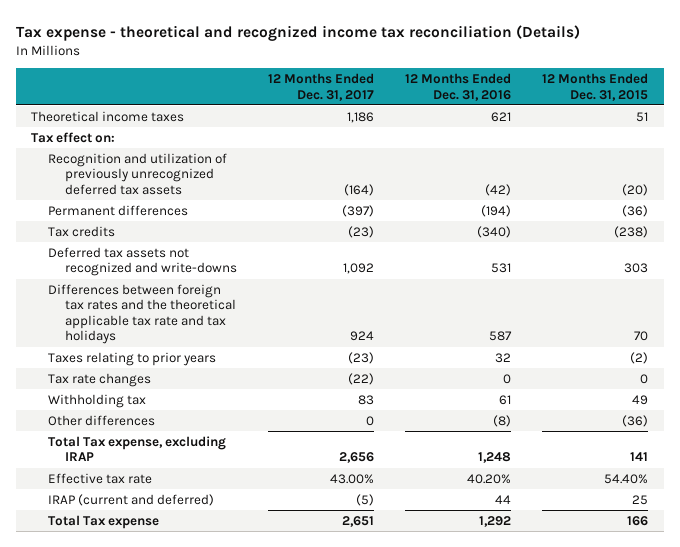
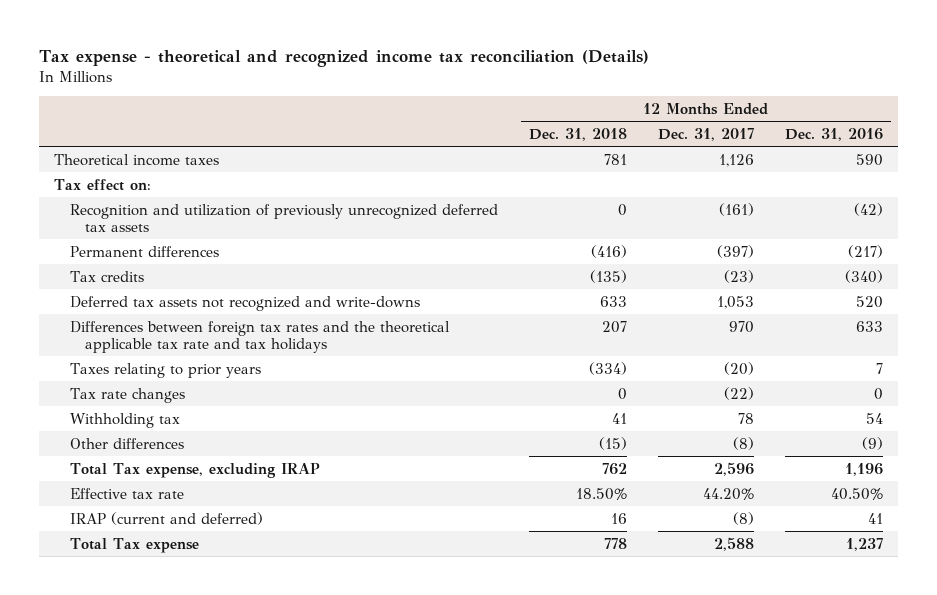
- | 12 Months Ended Dec. 31, 2017 | 12 Months Ended Dec. 31, 2016 | 12 Months Ended Dec. 31, 2015
+ | 12 Months Ended Dec. 31, 2018 | 12 Months Ended Dec. 31, 2017 | 12 Months Ended Dec. 31, 2016
- Theoretical income taxes | 1,186 | 621 | 51
+ Theoretical income taxes | 781 | 1,126 | 590
- Recognition and utilization of previously unrecognized deferred tax assets | (164) | (42) | (20)
- Permanent differences | (397) | (194) | (36)
+ Recognition and utilization of previously unrecognized deferred tax assets | 0 | (161) | (42)
+ Permanent differences | (416) | (397) | (217)
- Deferred tax assets not recognized and write-downs | 1,092 | 531 | 303
- Differences between foreign tax rates and the theoretical applicable tax rate and tax holidays | 924 | 587 | 70
- Taxes relating to prior years | (23) | 32 | (2)
+ Deferred tax assets not recognized and write-downs | 633 | 1,053 | 520
+ Differences between foreign tax rates and the theoretical applicable tax rate and tax holidays | 207 | 970 | 633
+ Taxes relating to prior years | (334) | (20) | 7
- Withholding tax | 83 | 61 | 49
- Other differences | 0 | (8) | (36)
- Total Tax expense, excluding IRAP | 2,656 | 1,248 | 141
- Effective tax rate | 43.00% | 40.20% | 54.40%
- IRAP (current and deferred) | (5) | 44 | 25
- Total Tax expense | 2,651 | 1,292 | 166
+ Withholding tax | 41 | 78 | 54
+ Other differences | (15) | (8) | (9)
+ Total Tax expense, excluding IRAP | 762 | 2,596 | 1,196
+ Effective tax rate | 18.50% | 44.20% | 40.50%
+ IRAP (current and deferred) | 16 | (8) | 41
+ Total Tax expense | 778 | 2,588 | 1,237

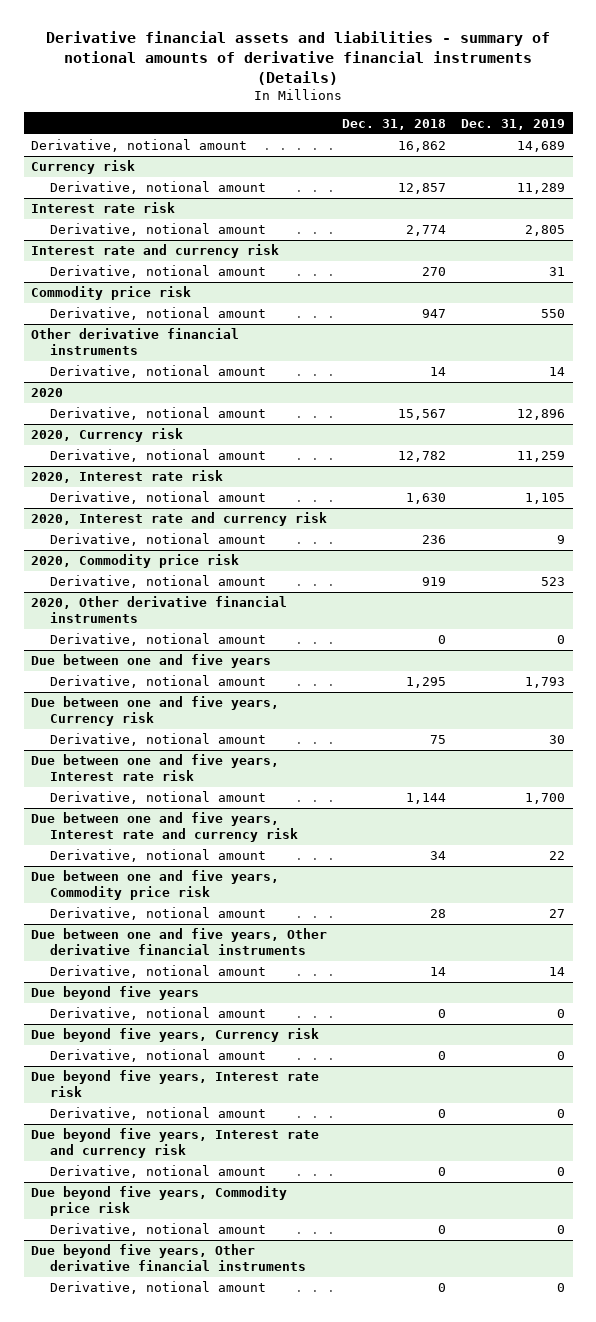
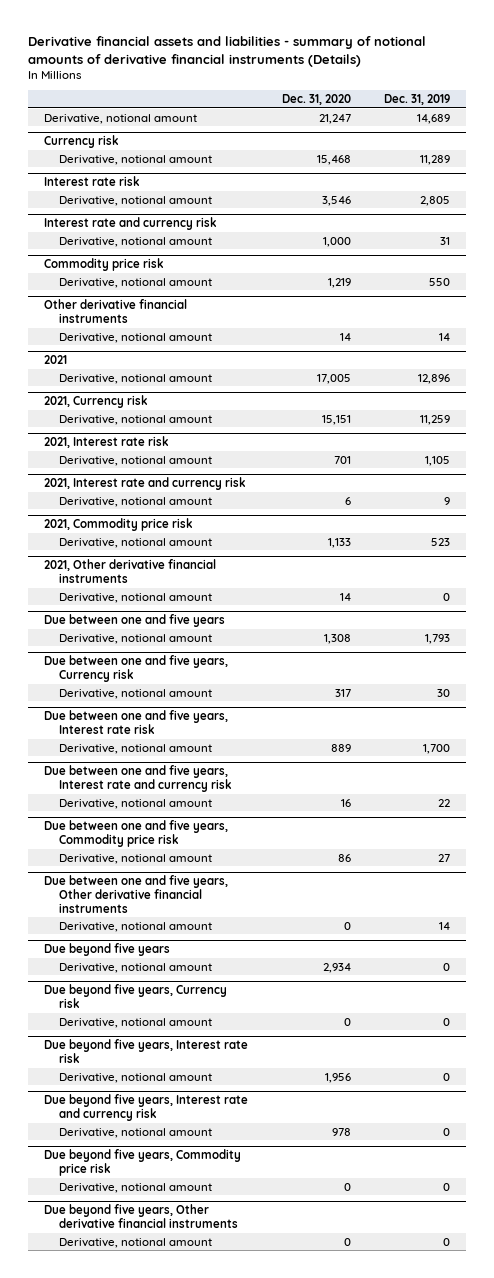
- | Dec. 31, 2018 | Dec. 31, 2019
+ | Dec. 31, 2020 | Dec. 31, 2019
- 2020
+ 2021
- 2020, Currency risk
+ 2021, Currency risk
- 2020, Interest rate risk
+ 2021, Interest rate risk
- 2020, Interest rate and currency risk
+ 2021, Interest rate and currency risk
- 2020, Commodity price risk
+ 2021, Commodity price risk
- 2020, Other derivative financial instruments
+ 2021, Other derivative financial instruments

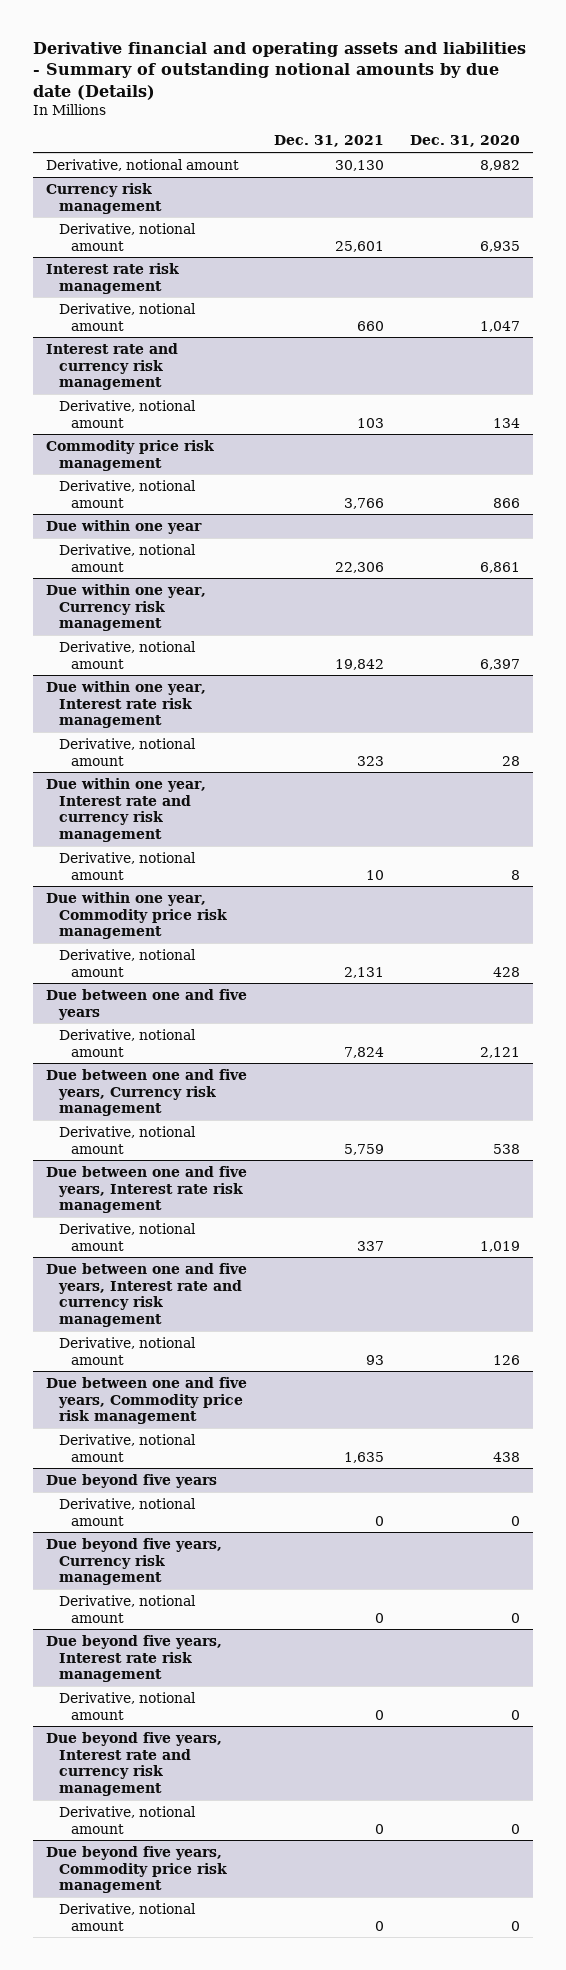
- Derivative financial assets and liabilities - summary of notional amounts of derivative financial instruments (Details)
+ Derivative financial and operating assets and liabilities - Summary of outstanding notional amounts by due date (Details)
- | Dec. 31, 2020 | Dec. 31, 2019
+ | Dec. 31, 2021 | Dec. 31, 2020
- Derivative, notional amount | 21,247 | 14,689
- Currency risk
- Derivative, notional amount | 15,468 | 11,289
- Interest rate risk
- Derivative, notional amount | 3,546 | 2,805
- Interest rate and currency risk
- Derivative, notional amount | 1,000 | 31
- Commodity price risk
- Derivative, notional amount | 1,219 | 550
- Other derivative financial instruments
- Derivative, notional amount | 14 | 14
- 2021
- Derivative, notional amount | 17,005 | 12,896
- 2021, Currency risk
- Derivative, notional amount | 15,151 | 11,259
- 2021, Interest rate risk
- Derivative, notional amount | 701 | 1,105
- 2021, Interest rate and currency risk
- Derivative, notional amount | 6 | 9
- 2021, Commodity price risk
- Derivative, notional amount | 1,133 | 523
- 2021, Other derivative financial instruments
- Derivative, notional amount | 14 | 0
+ Derivative, notional amount | 30,130 | 8,982
+ Currency risk management
+ Derivative, notional amount | 25,601 | 6,935
+ Interest rate risk management
+ Derivative, notional amount | 660 | 1,047
+ Interest rate and currency risk management
+ Derivative, notional amount | 103 | 134
+ Commodity price risk management
+ Derivative, notional amount | 3,766 | 866
+ Due within one year
+ Derivative, notional amount | 22,306 | 6,861
+ Due within one year, Currency risk management
+ Derivative, notional amount | 19,842 | 6,397
+ Due within one year, Interest rate risk management
+ Derivative, notional amount | 323 | 28
+ Due within one year, Interest rate and currency risk management
+ Derivative, notional amount | 10 | 8
+ Due within one year, Commodity price risk management
+ Derivative, notional amount | 2,131 | 428
@ Due between one and five years
- Derivative, notional amount | 1,308 | 1,793
- Due between one and five years, Currency risk
- Derivative, notional amount | 317 | 30
- Due between one and five years, Interest rate risk
- Derivative, notional amount | 889 | 1,700
- Due between one and five years, Interest rate and currency risk
- Derivative, notional amount | 16 | 22
- Due between one and five years, Commodity price risk
- Derivative, notional amount | 86 | 27
- Due between one and five years, Other derivative financial instruments
- Derivative, notional amount | 0 | 14
@ Due between one and five years
+ Derivative, notional amount | 7,824 | 2,121
+ Due between one and five years, Currency risk management
+ Derivative, notional amount | 5,759 | 538
+ Due between one and five years, Interest rate risk management
+ Derivative, notional amount | 337 | 1,019
+ Due between one and five years, Interest rate and currency risk management
+ Derivative, notional amount | 93 | 126
+ Due between one and five years, Commodity price risk management
+ Derivative, notional amount | 1,635 | 438
@ Due beyond five years
- Derivative, notional amount | 2,934 | 0
- Due beyond five years, Currency risk
- Due beyond five years, Interest rate risk
- Derivative, notional amount | 1,956 | 0
- Due beyond five years, Interest rate and currency risk
- Derivative, notional amount | 978 | 0
- Due beyond five years, Commodity price risk
+ Due beyond five years, Currency risk management
- Due beyond five years, Other derivative financial instruments
+ Due beyond five years, Interest rate risk management
+ Due beyond five years, Interest rate and currency risk management
+ Derivative, notional amount | 0 | 0
+ Due beyond five years, Commodity price risk management
+ Derivative, notional amount | 0 | 0

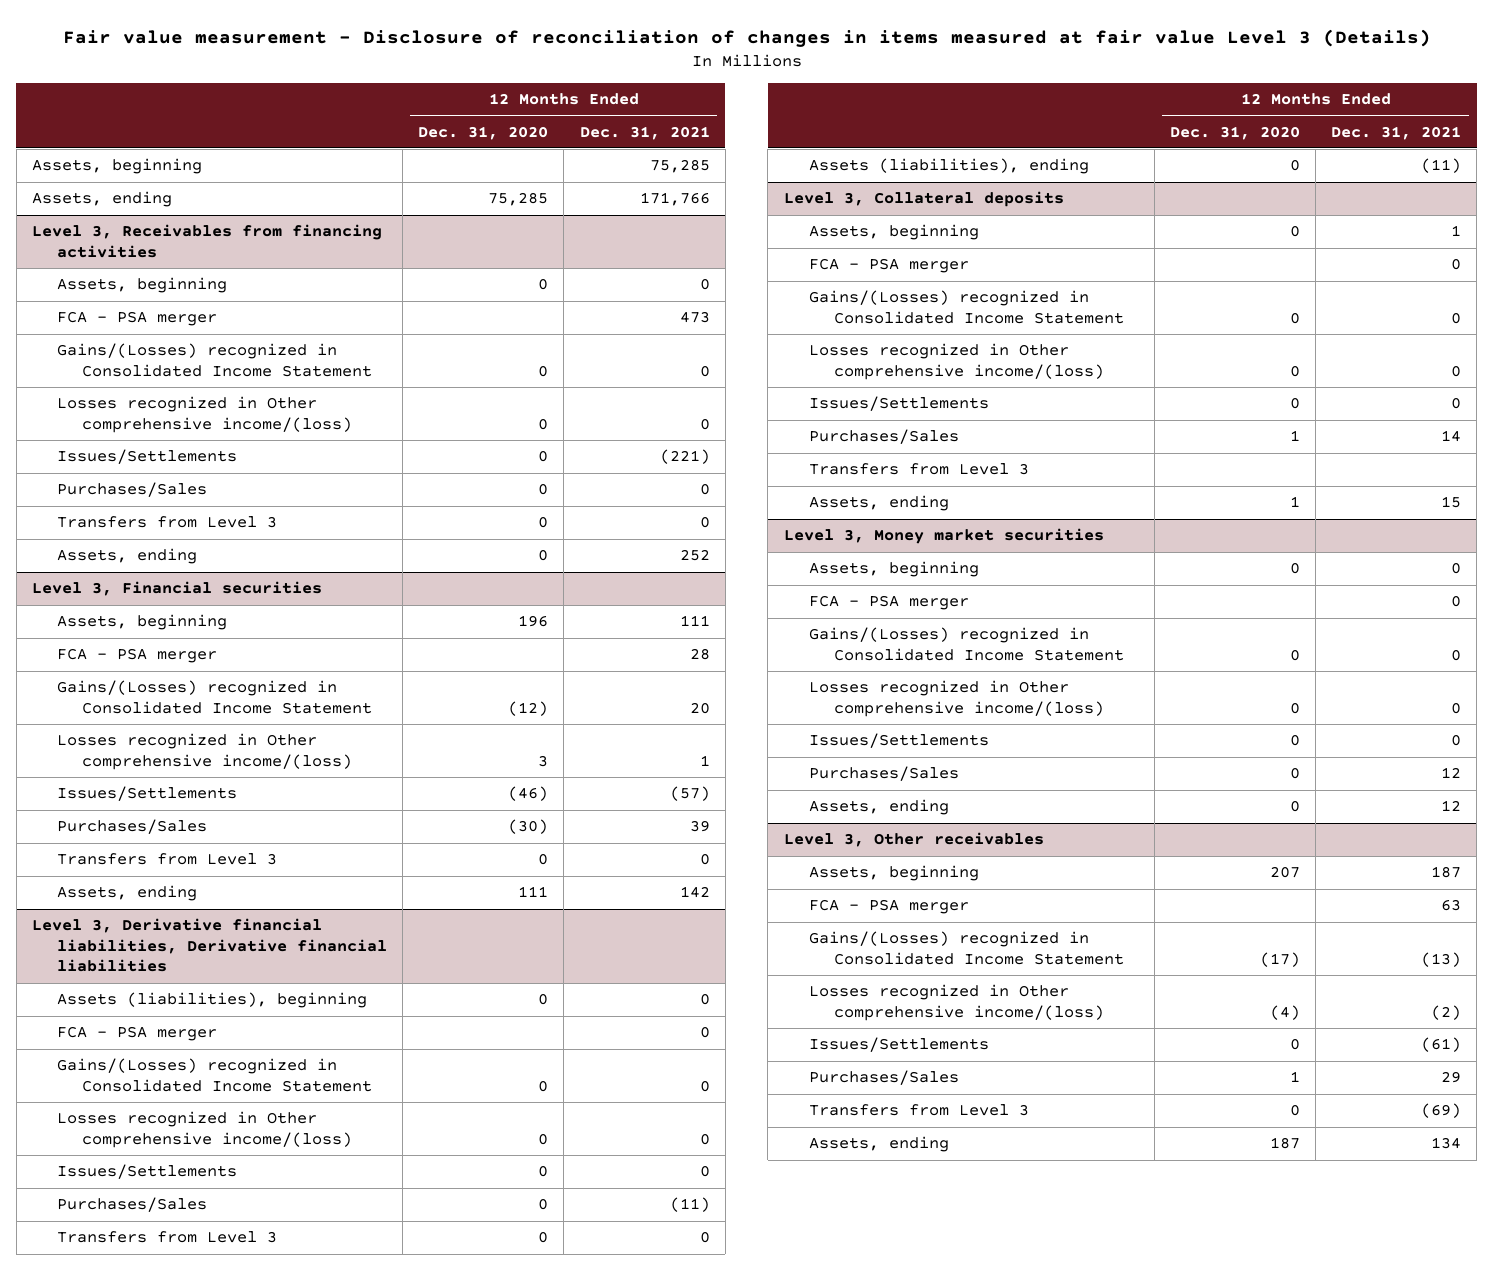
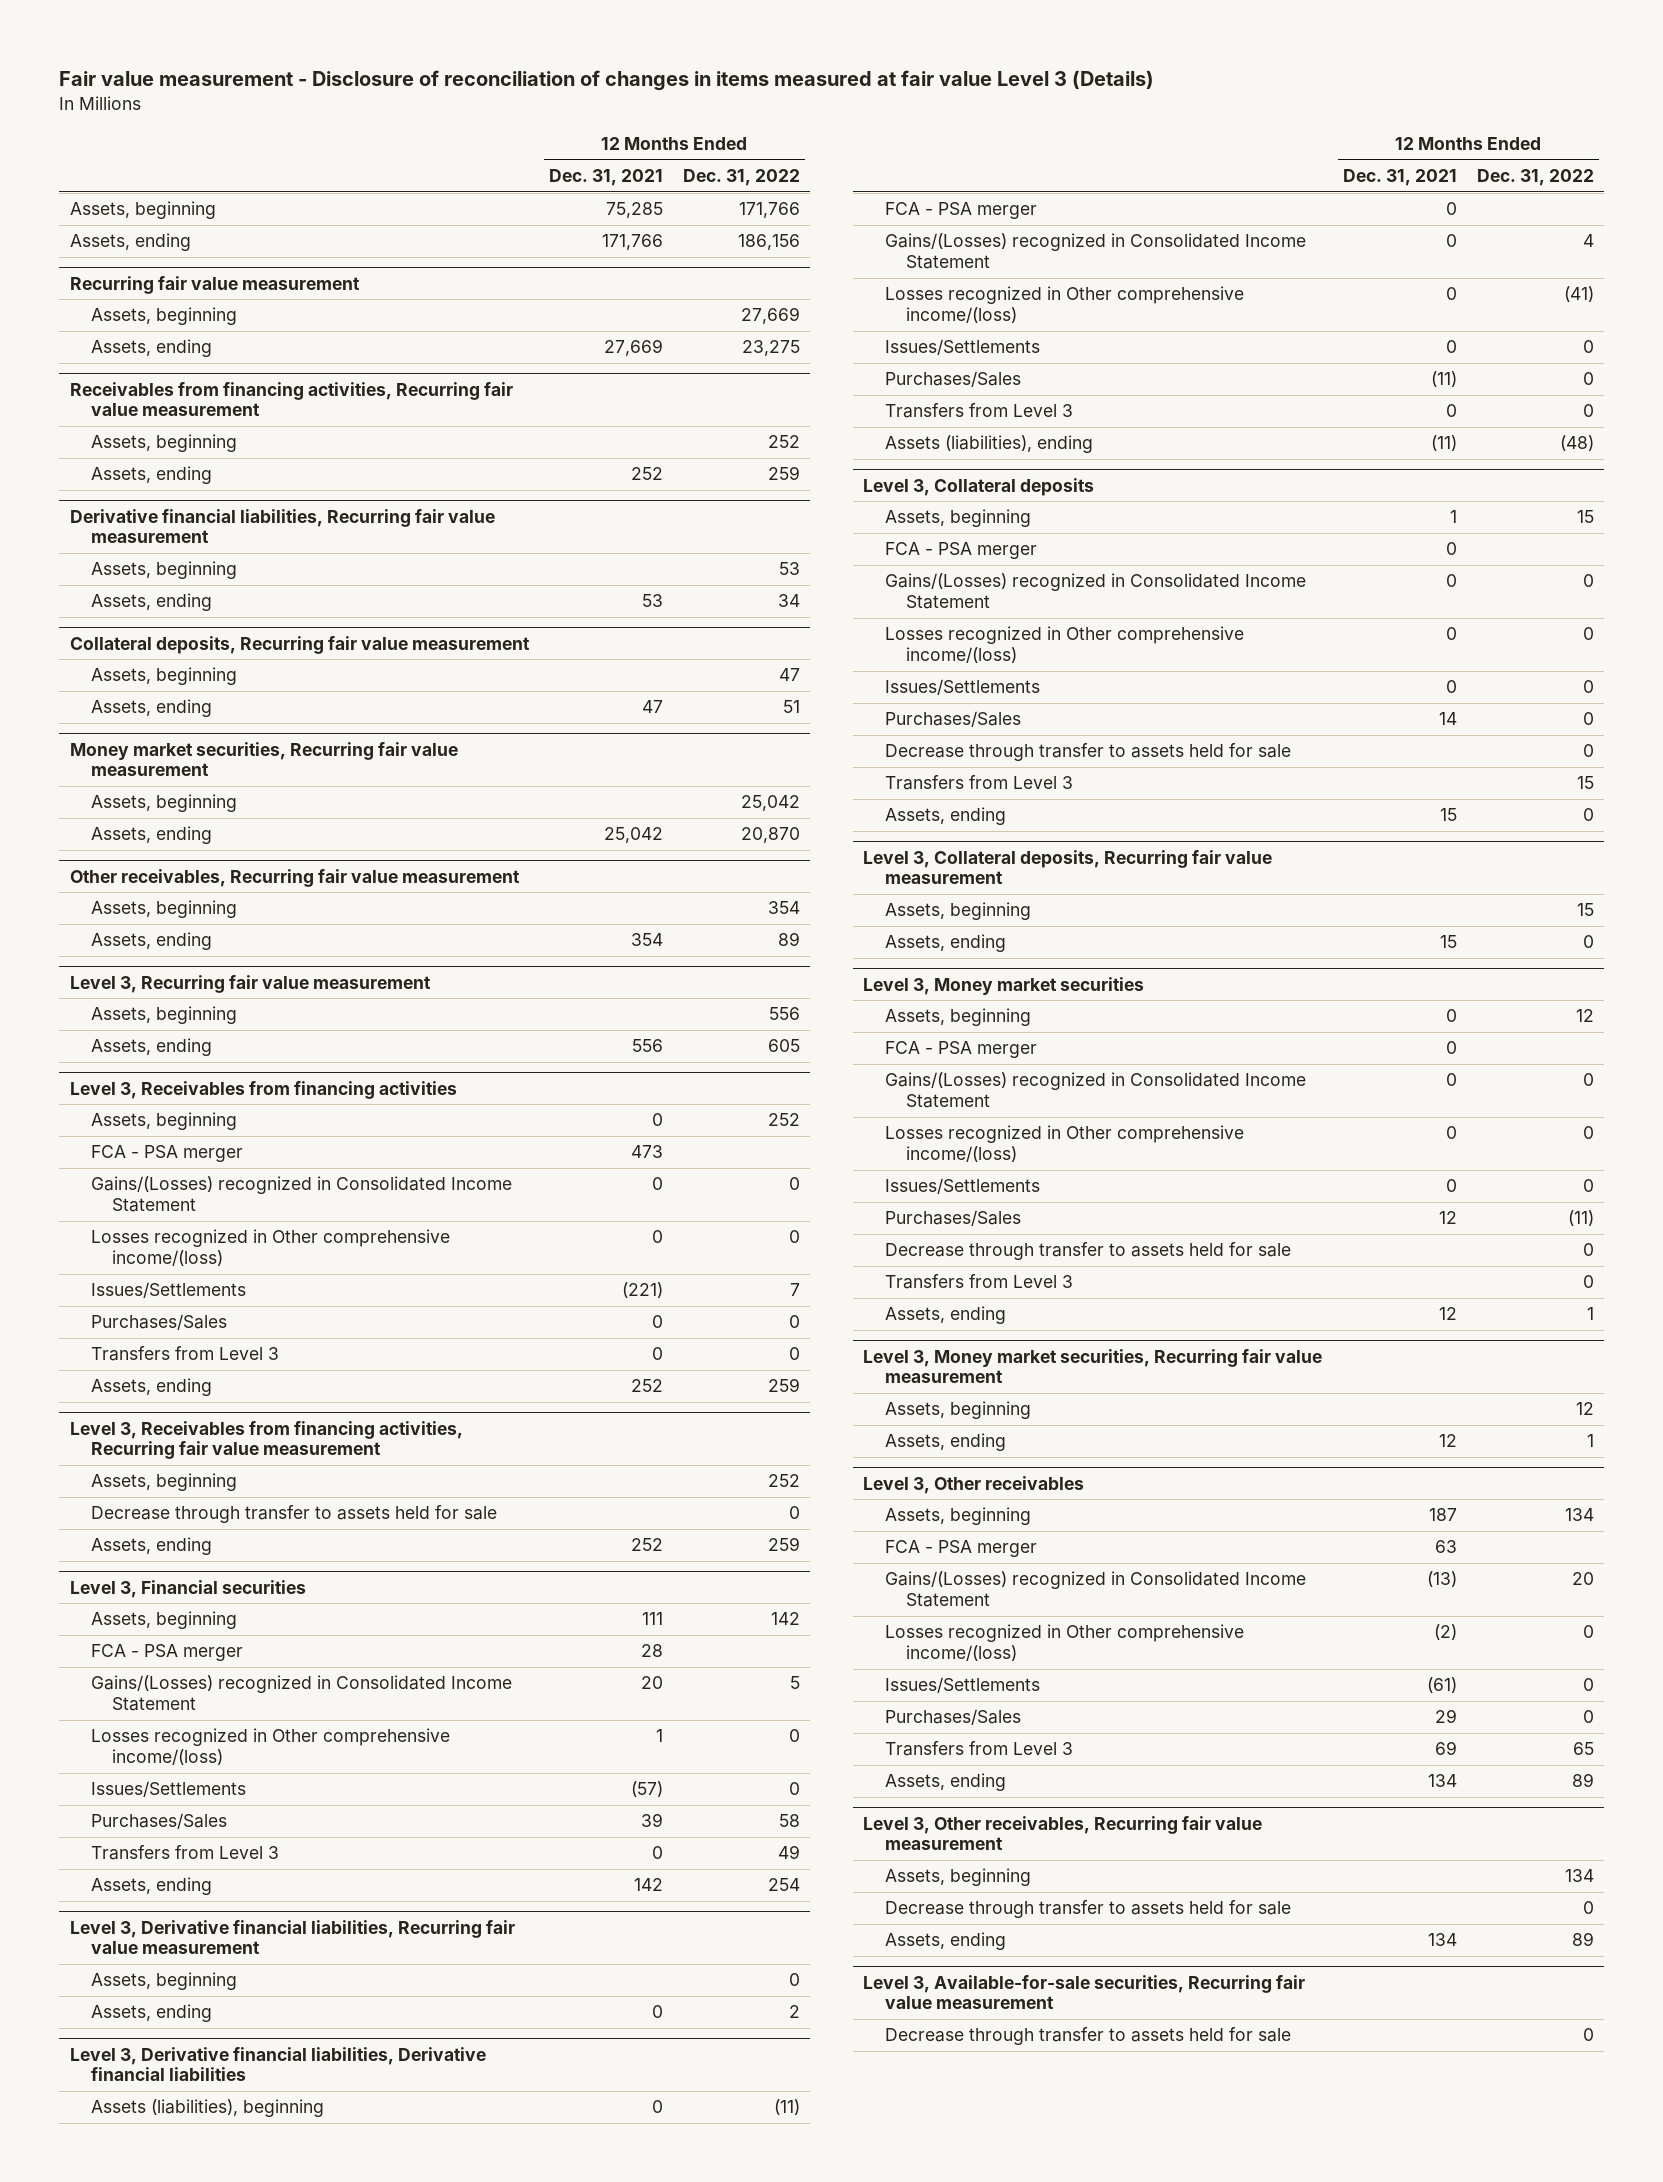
- | 12 Months Ended Dec. 31, 2020 | 12 Months Ended Dec. 31, 2021
+ | 12 Months Ended Dec. 31, 2021 | 12 Months Ended Dec. 31, 2022
+ Recurring fair value measurement
+ Assets, beginning | | 27,669
+ Assets, ending | 27,669 | 23,275
+ Receivables from financing activities, Recurring fair value measurement
+ Assets, beginning | | 252
+ Assets, ending | 252 | 259
+ Derivative financial liabilities, Recurring fair value measurement
+ Assets, beginning | | 53
+ Assets, ending | 53 | 34
+ Collateral deposits, Recurring fair value measurement
+ Assets, beginning | | 47
+ Assets, ending | 47 | 51
+ Money market securities, Recurring fair value measurement
+ Assets, beginning | | 25,042
+ Assets, ending | 25,042 | 20,870
+ Other receivables, Recurring fair value measurement
+ Assets, beginning | | 354
+ Assets, ending | 354 | 89
+ Level 3, Recurring fair value measurement
+ Assets, beginning | | 556
+ Assets, ending | 556 | 605
+ Level 3, Receivables from financing activities, Recurring fair value measurement
+ Assets, beginning | | 252
+ Decrease through transfer to assets held for sale | | 0
+ Assets, ending | 252 | 259
+ Level 3, Derivative financial liabilities, Recurring fair value measurement
+ Assets, beginning | | 0
+ Assets, ending | 0 | 2
@ Level 3, Collateral deposits
+ Decrease through transfer to assets held for sale | | 0
+ Level 3, Collateral deposits, Recurring fair value measurement
+ Assets, beginning | | 15
+ Assets, ending | 15 | 0
@ Level 3, Money market securities
+ Decrease through transfer to assets held for sale | | 0
+ Transfers from Level 3 | | 0
+ Level 3, Money market securities, Recurring fair value measurement
+ Assets, beginning | | 12
+ Assets, ending | 12 | 1
@ Level 3, Other receivables
- Transfers from Level 3 | 0 | (69)
+ Transfers from Level 3 | 69 | 65
+ Level 3, Other receivables, Recurring fair value measurement
+ Assets, beginning | | 134
+ Decrease through transfer to assets held for sale | | 0
+ Assets, ending | 134 | 89
+ Level 3, Available-for-sale securities, Recurring fair value measurement
+ Decrease through transfer to assets held for sale | | 0

